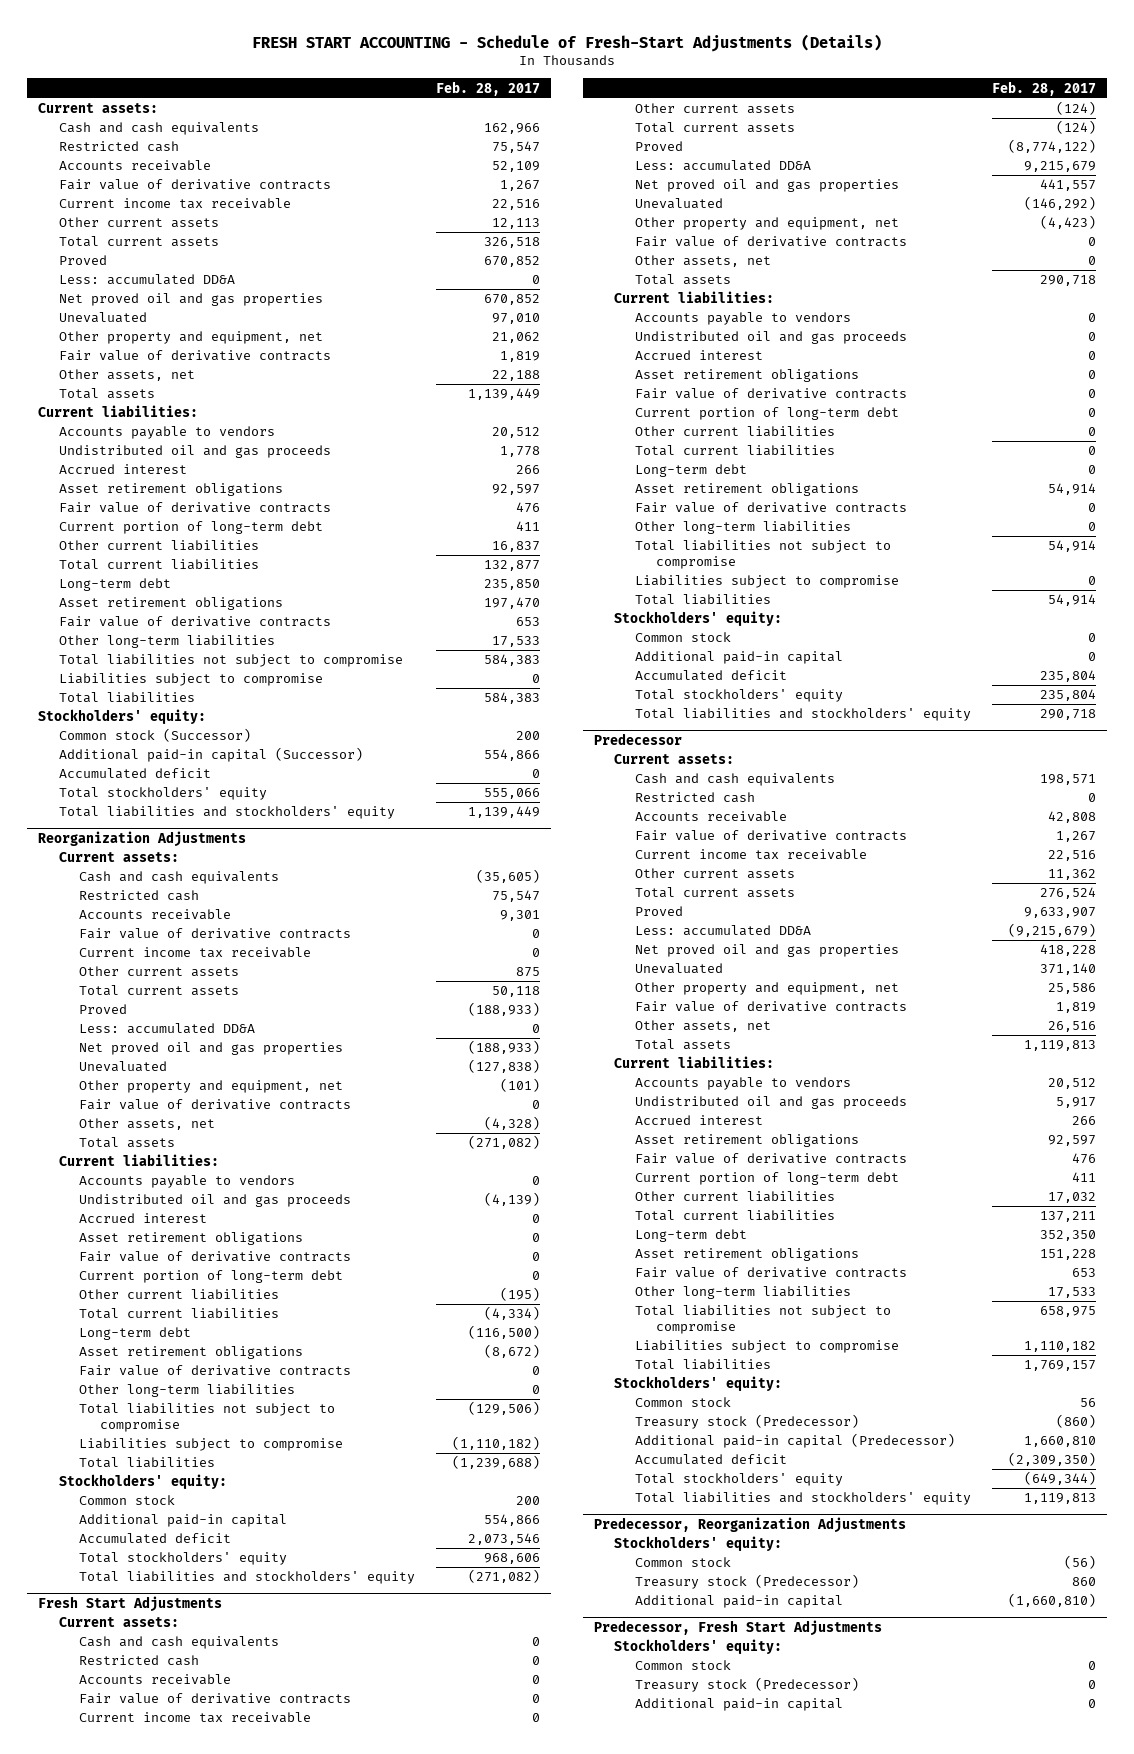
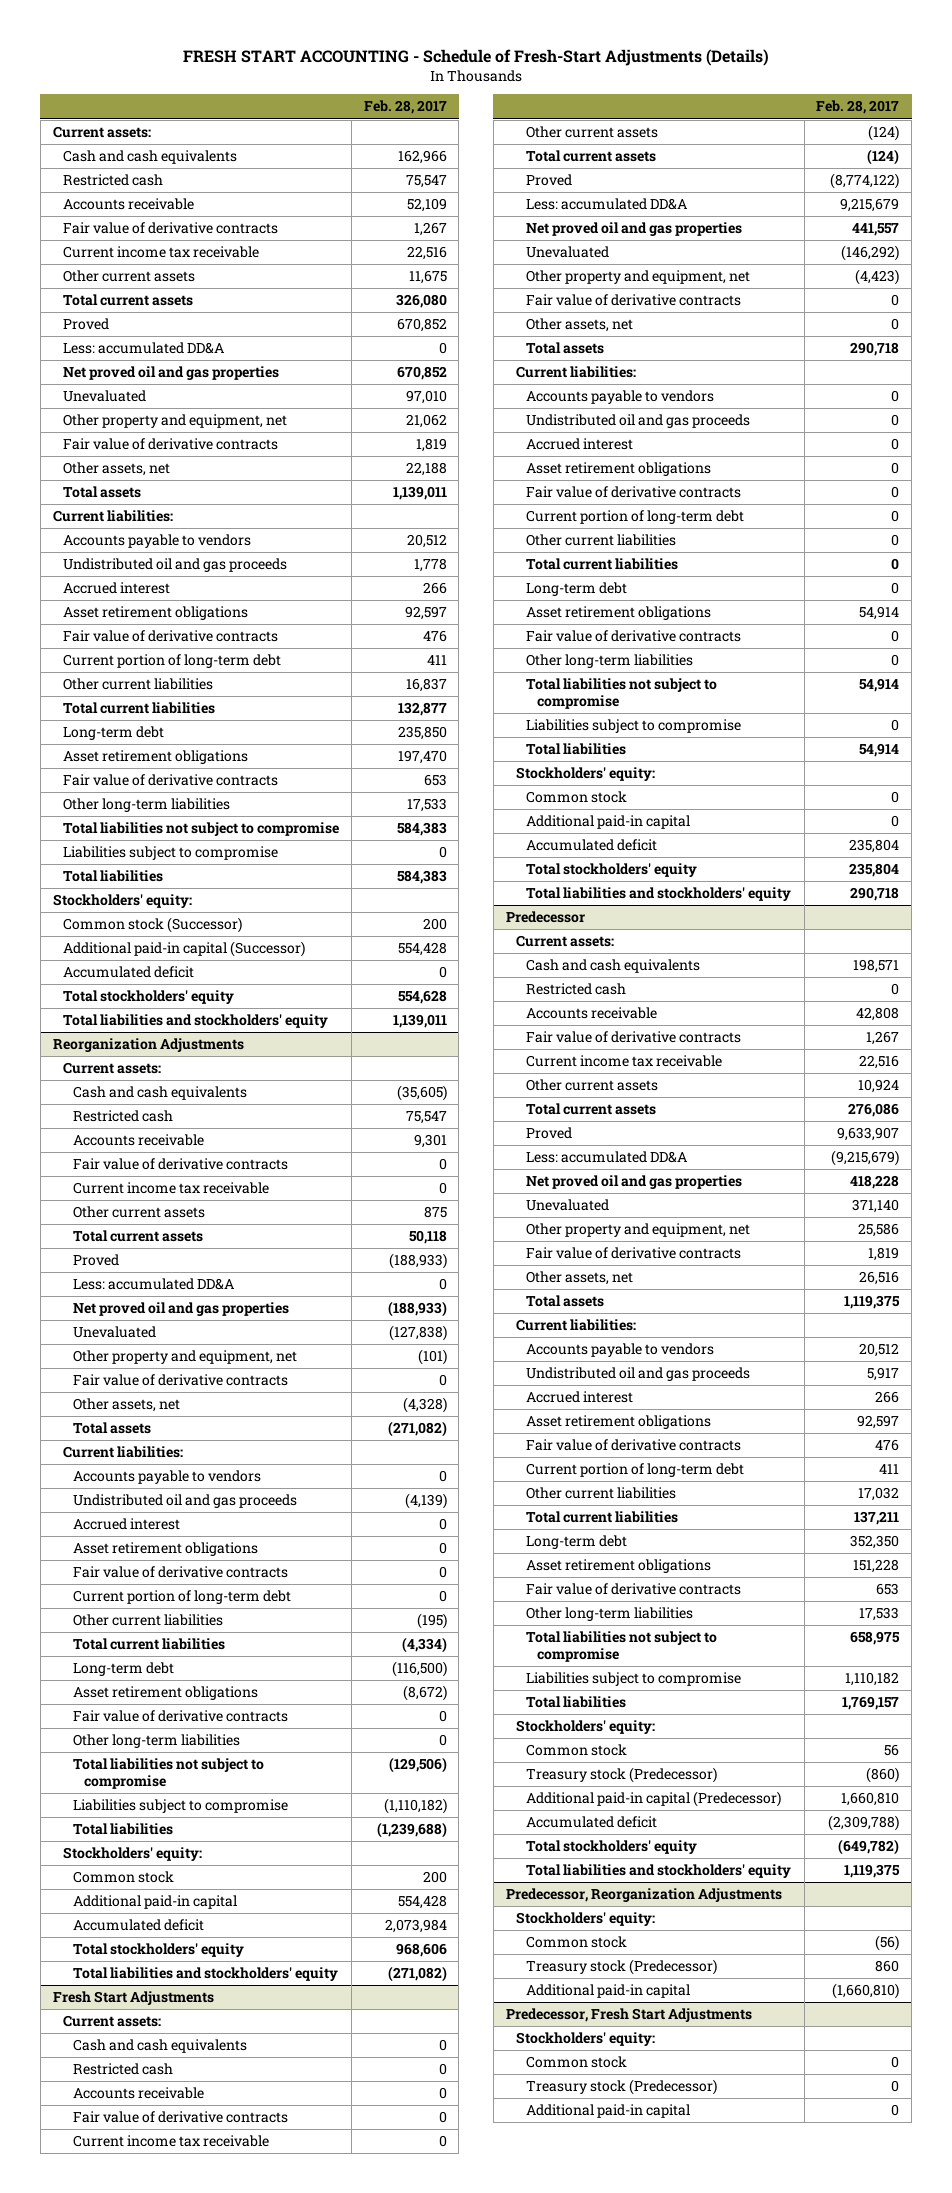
- Other current assets | 12,113
- Total current assets | 326,518
+ Other current assets | 11,675
+ Total current assets | 326,080
- Total assets | 1,139,449
+ Total assets | 1,139,011
- Additional paid-in capital (Successor) | 554,866
+ Additional paid-in capital (Successor) | 554,428
- Total stockholders' equity | 555,066
- Total liabilities and stockholders' equity | 1,139,449
+ Total stockholders' equity | 554,628
+ Total liabilities and stockholders' equity | 1,139,011
@ Reorganization Adjustments
- Additional paid-in capital | 554,866
- Accumulated deficit | 2,073,546
+ Additional paid-in capital | 554,428
+ Accumulated deficit | 2,073,984
@ Predecessor
- Other current assets | 11,362
- Total current assets | 276,524
+ Other current assets | 10,924
+ Total current assets | 276,086
- Total assets | 1,119,813
+ Total assets | 1,119,375
- Accumulated deficit | (2,309,350)
- Total stockholders' equity | (649,344)
- Total liabilities and stockholders' equity | 1,119,813
+ Accumulated deficit | (2,309,788)
+ Total stockholders' equity | (649,782)
+ Total liabilities and stockholders' equity | 1,119,375

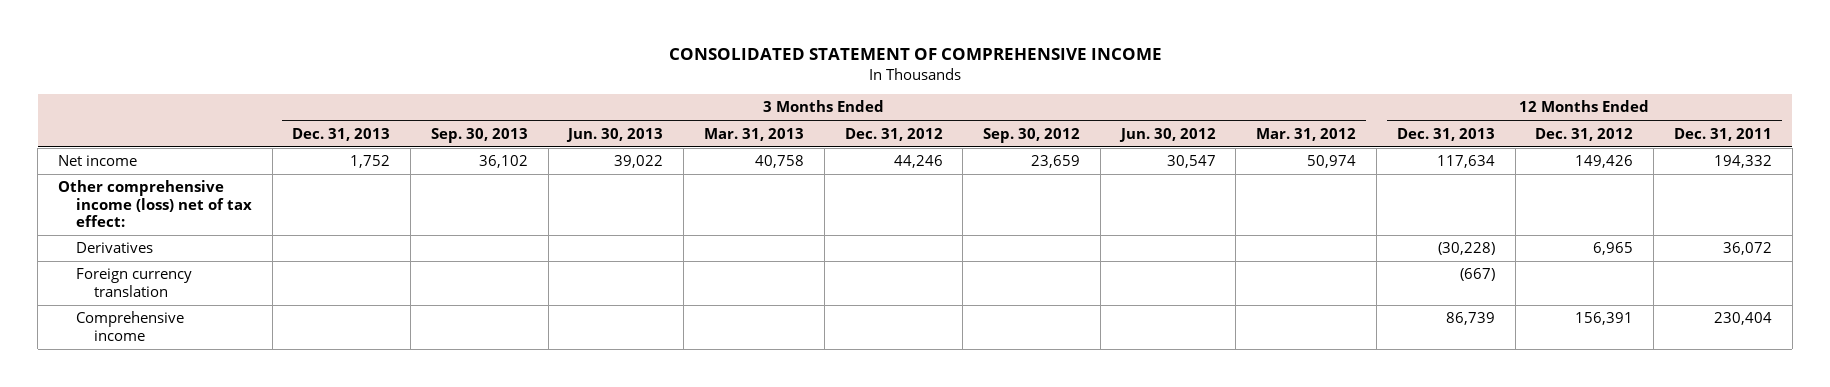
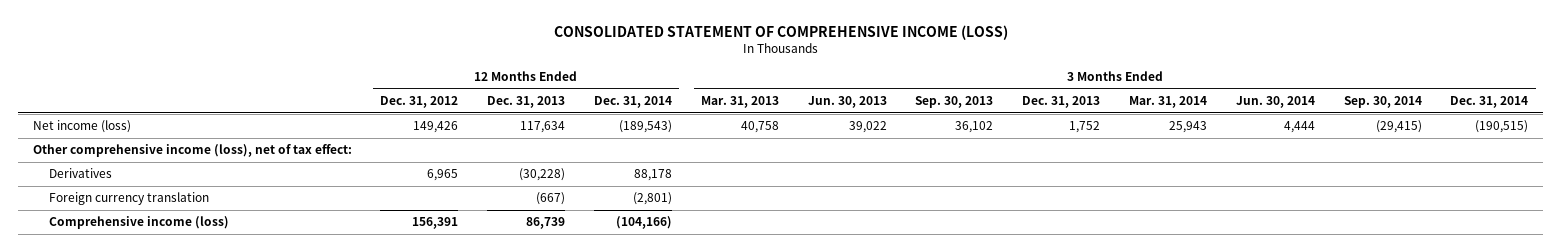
- CONSOLIDATED STATEMENT OF COMPREHENSIVE INCOME
+ CONSOLIDATED STATEMENT OF COMPREHENSIVE INCOME (LOSS)
- | 3 Months Ended Dec. 31, 2013 | 3 Months Ended Sep. 30, 2013 | 3 Months Ended Jun. 30, 2013 | 3 Months Ended Mar. 31, 2013 | 3 Months Ended Dec. 31, 2012 | 3 Months Ended Sep. 30, 2012 | 3 Months Ended Jun. 30, 2012 | 3 Months Ended Mar. 31, 2012 | 12 Months Ended Dec. 31, 2013 | 12 Months Ended Dec. 31, 2012 | 12 Months Ended Dec. 31, 2011
+ | 12 Months Ended Dec. 31, 2012 | 12 Months Ended Dec. 31, 2013 | 12 Months Ended Dec. 31, 2014 | 3 Months Ended Mar. 31, 2013 | 3 Months Ended Jun. 30, 2013 | 3 Months Ended Sep. 30, 2013 | 3 Months Ended Dec. 31, 2013 | 3 Months Ended Mar. 31, 2014 | 3 Months Ended Jun. 30, 2014 | 3 Months Ended Sep. 30, 2014 | 3 Months Ended Dec. 31, 2014
- Net income | 1,752 | 36,102 | 39,022 | 40,758 | 44,246 | 23,659 | 30,547 | 50,974 | 117,634 | 149,426 | 194,332
- Other comprehensive income (loss) net of tax effect:
+ Net income (loss) | 149,426 | 117,634 | (189,543) | 40,758 | 39,022 | 36,102 | 1,752 | 25,943 | 4,444 | (29,415) | (190,515)
+ Other comprehensive income (loss), net of tax effect:
- Comprehensive income | | | | | | | | | 86,739 | 156,391 | 230,404
+ Comprehensive income (loss) | 156,391 | 86,739 | (104,166) | | | | | | | |

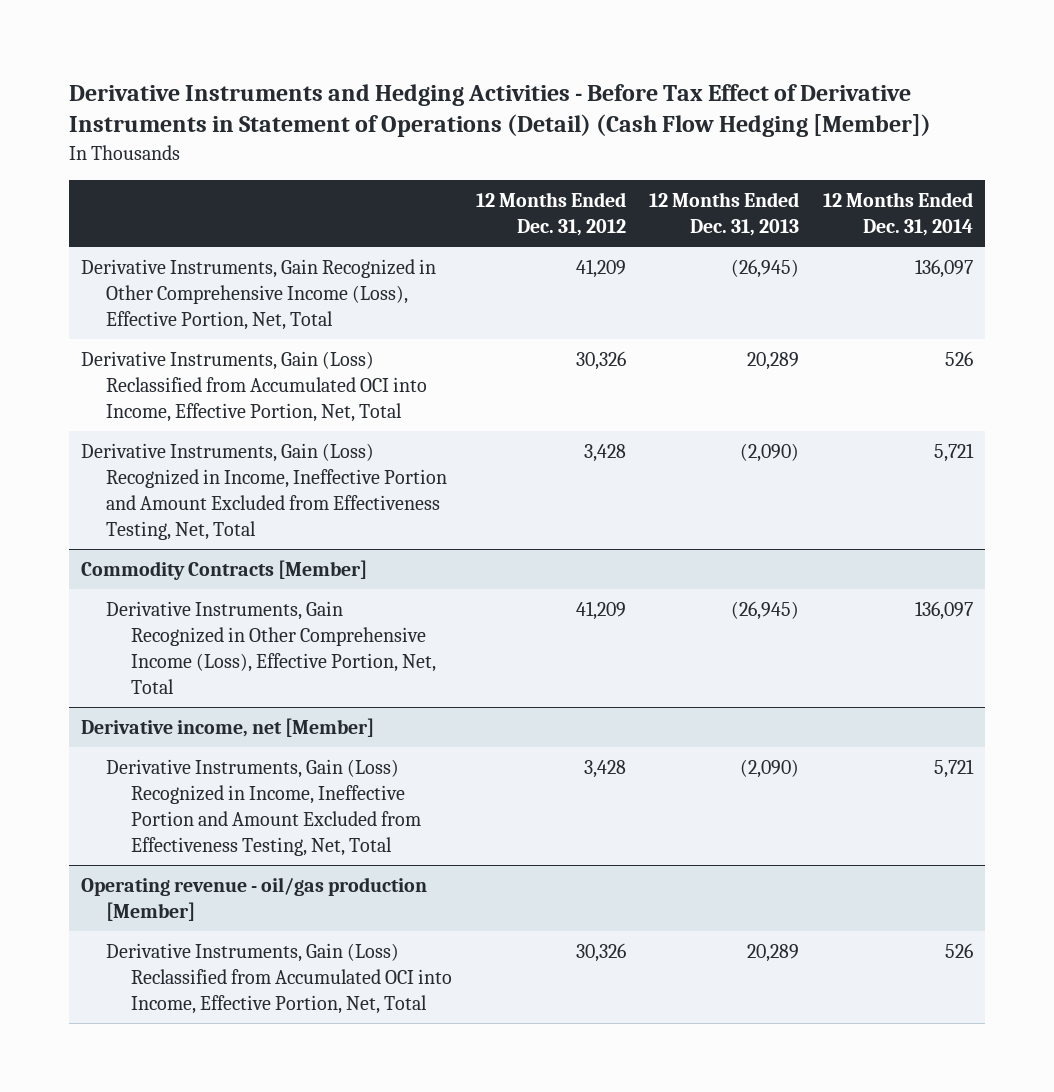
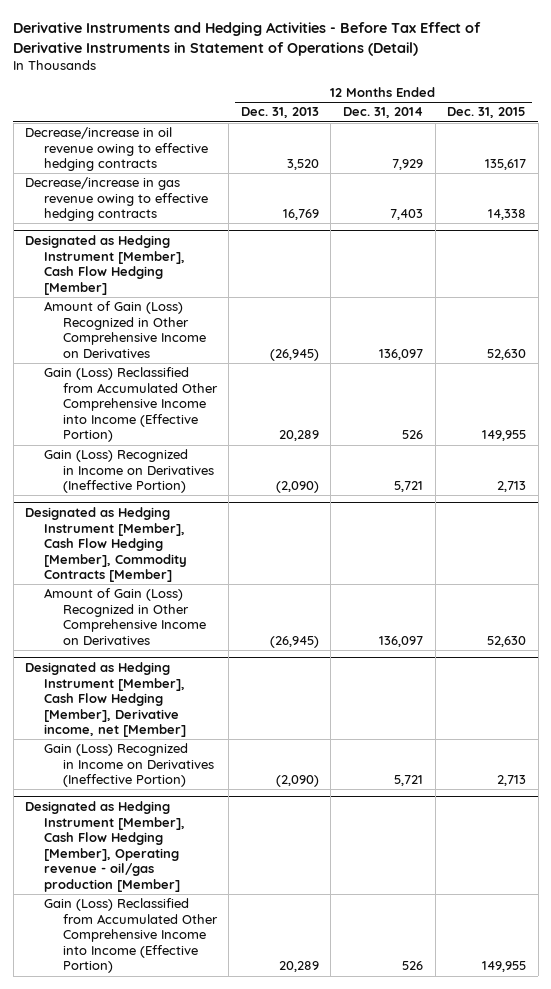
- Derivative Instruments and Hedging Activities - Before Tax Effect of Derivative Instruments in Statement of Operations (Detail) (Cash Flow Hedging [Member])
+ Derivative Instruments and Hedging Activities - Before Tax Effect of Derivative Instruments in Statement of Operations (Detail)
- | 12 Months Ended Dec. 31, 2012 | 12 Months Ended Dec. 31, 2013 | 12 Months Ended Dec. 31, 2014
+ | 12 Months Ended Dec. 31, 2013 | 12 Months Ended Dec. 31, 2014 | 12 Months Ended Dec. 31, 2015
- Derivative Instruments, Gain Recognized in Other Comprehensive Income (Loss), Effective Portion, Net, Total | 41,209 | (26,945) | 136,097
- Derivative Instruments, Gain (Loss) Reclassified from Accumulated OCI into Income, Effective Portion, Net, Total | 30,326 | 20,289 | 526
- Derivative Instruments, Gain (Loss) Recognized in Income, Ineffective Portion and Amount Excluded from Effectiveness Testing, Net, Total | 3,428 | (2,090) | 5,721
- Commodity Contracts [Member]
- Derivative Instruments, Gain Recognized in Other Comprehensive Income (Loss), Effective Portion, Net, Total | 41,209 | (26,945) | 136,097
- Derivative income, net [Member]
- Derivative Instruments, Gain (Loss) Recognized in Income, Ineffective Portion and Amount Excluded from Effectiveness Testing, Net, Total | 3,428 | (2,090) | 5,721
- Operating revenue - oil/gas production [Member]
- Derivative Instruments, Gain (Loss) Reclassified from Accumulated OCI into Income, Effective Portion, Net, Total | 30,326 | 20,289 | 526
+ Decrease/increase in oil revenue owing to effective hedging contracts | 3,520 | 7,929 | 135,617
+ Decrease/increase in gas revenue owing to effective hedging contracts | 16,769 | 7,403 | 14,338
+ Designated as Hedging Instrument [Member], Cash Flow Hedging [Member]
+ Amount of Gain (Loss) Recognized in Other Comprehensive Income on Derivatives | (26,945) | 136,097 | 52,630
+ Gain (Loss) Reclassified from Accumulated Other Comprehensive Income into Income (Effective Portion) | 20,289 | 526 | 149,955
+ Gain (Loss) Recognized in Income on Derivatives (Ineffective Portion) | (2,090) | 5,721 | 2,713
+ Designated as Hedging Instrument [Member], Cash Flow Hedging [Member], Commodity Contracts [Member]
+ Amount of Gain (Loss) Recognized in Other Comprehensive Income on Derivatives | (26,945) | 136,097 | 52,630
+ Designated as Hedging Instrument [Member], Cash Flow Hedging [Member], Derivative income, net [Member]
+ Gain (Loss) Recognized in Income on Derivatives (Ineffective Portion) | (2,090) | 5,721 | 2,713
+ Designated as Hedging Instrument [Member], Cash Flow Hedging [Member], Operating revenue - oil/gas production [Member]
+ Gain (Loss) Reclassified from Accumulated Other Comprehensive Income into Income (Effective Portion) | 20,289 | 526 | 149,955

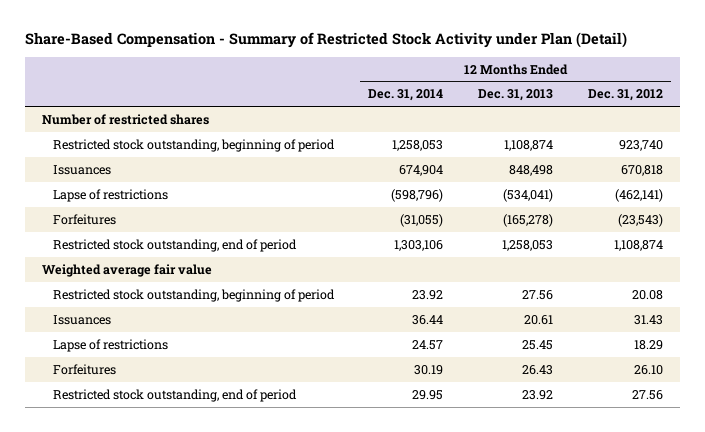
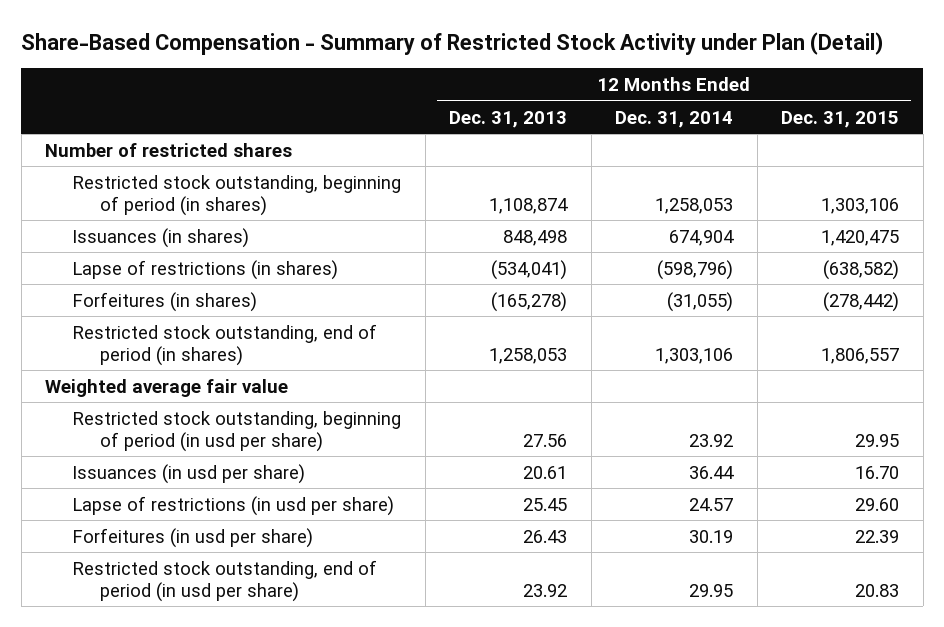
- | 12 Months Ended Dec. 31, 2014 | 12 Months Ended Dec. 31, 2013 | 12 Months Ended Dec. 31, 2012
+ | 12 Months Ended Dec. 31, 2013 | 12 Months Ended Dec. 31, 2014 | 12 Months Ended Dec. 31, 2015
- Restricted stock outstanding, beginning of period | 1,258,053 | 1,108,874 | 923,740
- Issuances | 674,904 | 848,498 | 670,818
- Lapse of restrictions | (598,796) | (534,041) | (462,141)
- Forfeitures | (31,055) | (165,278) | (23,543)
- Restricted stock outstanding, end of period | 1,303,106 | 1,258,053 | 1,108,874
+ Restricted stock outstanding, beginning of period (in shares) | 1,108,874 | 1,258,053 | 1,303,106
+ Issuances (in shares) | 848,498 | 674,904 | 1,420,475
+ Lapse of restrictions (in shares) | (534,041) | (598,796) | (638,582)
+ Forfeitures (in shares) | (165,278) | (31,055) | (278,442)
+ Restricted stock outstanding, end of period (in shares) | 1,258,053 | 1,303,106 | 1,806,557
- Restricted stock outstanding, beginning of period | 23.92 | 27.56 | 20.08
- Issuances | 36.44 | 20.61 | 31.43
- Lapse of restrictions | 24.57 | 25.45 | 18.29
- Forfeitures | 30.19 | 26.43 | 26.10
- Restricted stock outstanding, end of period | 29.95 | 23.92 | 27.56
+ Restricted stock outstanding, beginning of period (in usd per share) | 27.56 | 23.92 | 29.95
+ Issuances (in usd per share) | 20.61 | 36.44 | 16.70
+ Lapse of restrictions (in usd per share) | 25.45 | 24.57 | 29.60
+ Forfeitures (in usd per share) | 26.43 | 30.19 | 22.39
+ Restricted stock outstanding, end of period (in usd per share) | 23.92 | 29.95 | 20.83

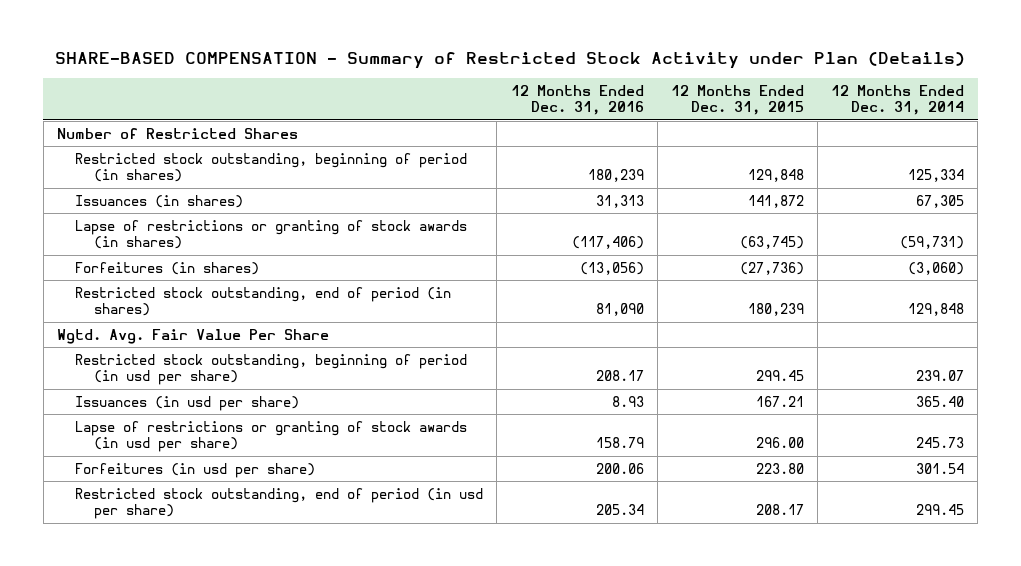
- Share-Based Compensation - Summary of Restricted Stock Activity under Plan (Detail)
+ SHARE-BASED COMPENSATION - Summary of Restricted Stock Activity under Plan (Details)
- | 12 Months Ended Dec. 31, 2013 | 12 Months Ended Dec. 31, 2014 | 12 Months Ended Dec. 31, 2015
+ | 12 Months Ended Dec. 31, 2016 | 12 Months Ended Dec. 31, 2015 | 12 Months Ended Dec. 31, 2014
- Number of restricted shares
- Restricted stock outstanding, beginning of period (in shares) | 1,108,874 | 1,258,053 | 1,303,106
- Issuances (in shares) | 848,498 | 674,904 | 1,420,475
- Lapse of restrictions (in shares) | (534,041) | (598,796) | (638,582)
- Forfeitures (in shares) | (165,278) | (31,055) | (278,442)
- Restricted stock outstanding, end of period (in shares) | 1,258,053 | 1,303,106 | 1,806,557
- Weighted average fair value
- Restricted stock outstanding, beginning of period (in usd per share) | 27.56 | 23.92 | 29.95
- Issuances (in usd per share) | 20.61 | 36.44 | 16.70
- Lapse of restrictions (in usd per share) | 25.45 | 24.57 | 29.60
- Forfeitures (in usd per share) | 26.43 | 30.19 | 22.39
- Restricted stock outstanding, end of period (in usd per share) | 23.92 | 29.95 | 20.83
+ Number of Restricted Shares
+ Restricted stock outstanding, beginning of period (in shares) | 180,239 | 129,848 | 125,334
+ Issuances (in shares) | 31,313 | 141,872 | 67,305
+ Lapse of restrictions or granting of stock awards (in shares) | (117,406) | (63,745) | (59,731)
+ Forfeitures (in shares) | (13,056) | (27,736) | (3,060)
+ Restricted stock outstanding, end of period (in shares) | 81,090 | 180,239 | 129,848
+ Wgtd. Avg. Fair Value Per Share
+ Restricted stock outstanding, beginning of period (in usd per share) | 208.17 | 299.45 | 239.07
+ Issuances (in usd per share) | 8.93 | 167.21 | 365.40
+ Lapse of restrictions or granting of stock awards (in usd per share) | 158.79 | 296.00 | 245.73
+ Forfeitures (in usd per share) | 200.06 | 223.80 | 301.54
+ Restricted stock outstanding, end of period (in usd per share) | 205.34 | 208.17 | 299.45

